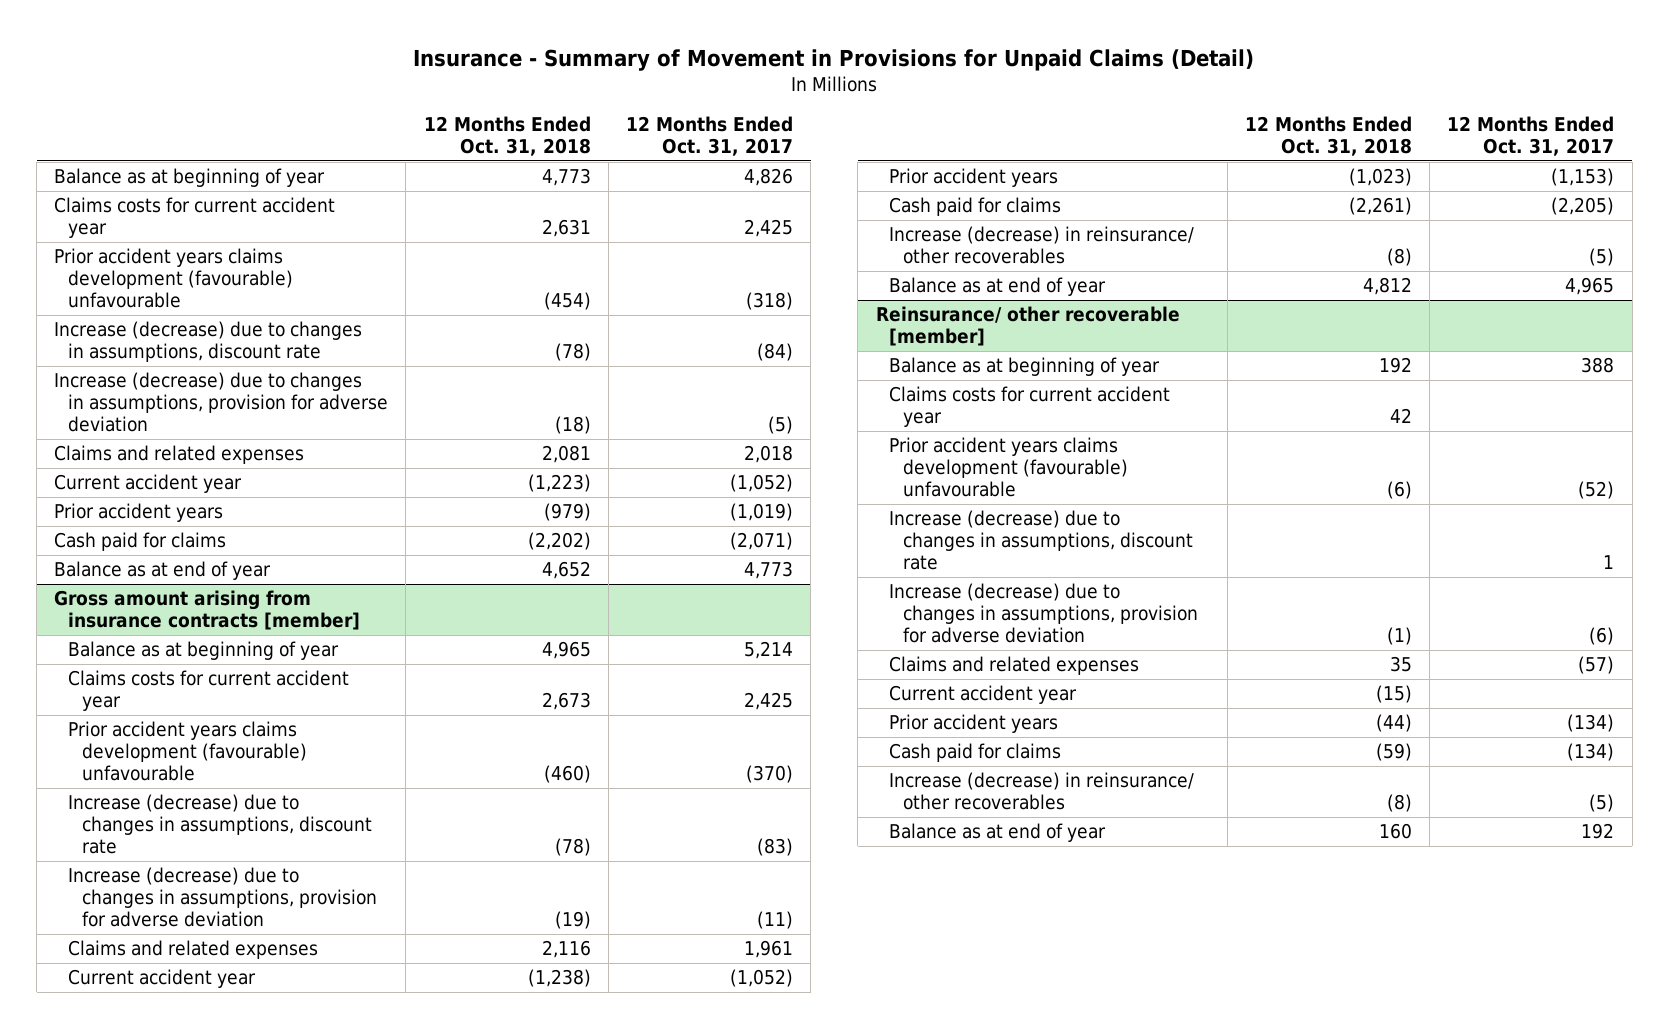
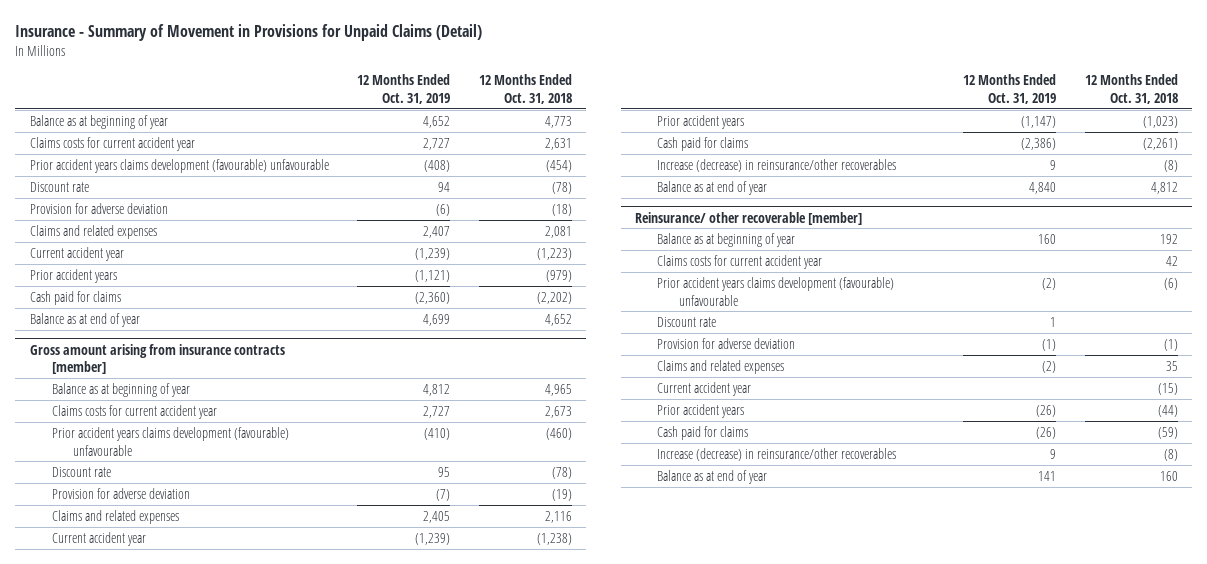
- | 12 Months Ended Oct. 31, 2018 | 12 Months Ended Oct. 31, 2017
+ | 12 Months Ended Oct. 31, 2019 | 12 Months Ended Oct. 31, 2018
- Increase (decrease) due to changes in assumptions, discount rate | (78) | (84)
- Increase (decrease) due to changes in assumptions, provision for adverse deviation | (18) | (5)
+ Discount rate | 94 | (78)
+ Provision for adverse deviation | (6) | (18)
@ Gross amount arising from insurance contracts [member]
- Increase (decrease) due to changes in assumptions, discount rate | (78) | (83)
- Increase (decrease) due to changes in assumptions, provision for adverse deviation | (19) | (11)
+ Discount rate | 95 | (78)
+ Provision for adverse deviation | (7) | (19)
- Increase (decrease) in reinsurance/ other recoverables | (8) | (5)
+ Increase (decrease) in reinsurance/other recoverables | 9 | (8)
@ Reinsurance/ other recoverable [member]
- Increase (decrease) due to changes in assumptions, discount rate | | 1
- Increase (decrease) due to changes in assumptions, provision for adverse deviation | (1) | (6)
+ Discount rate | 1 |
+ Provision for adverse deviation | (1) | (1)
- Increase (decrease) in reinsurance/ other recoverables | (8) | (5)
+ Increase (decrease) in reinsurance/other recoverables | 9 | (8)

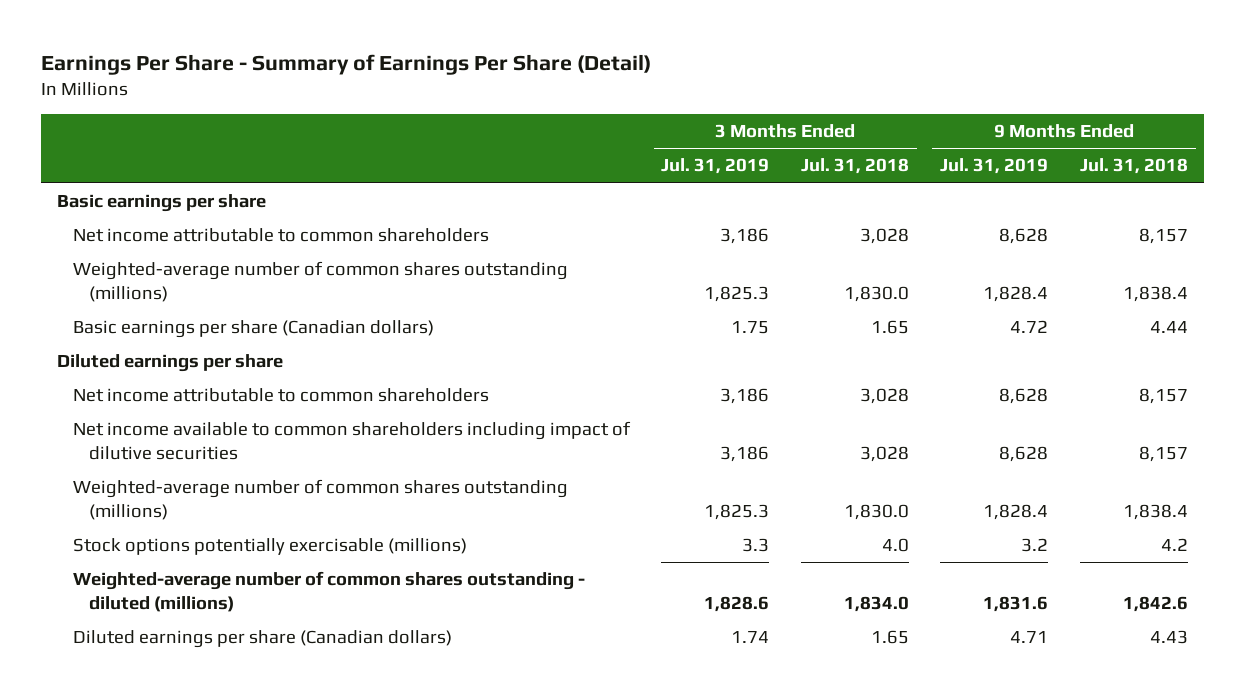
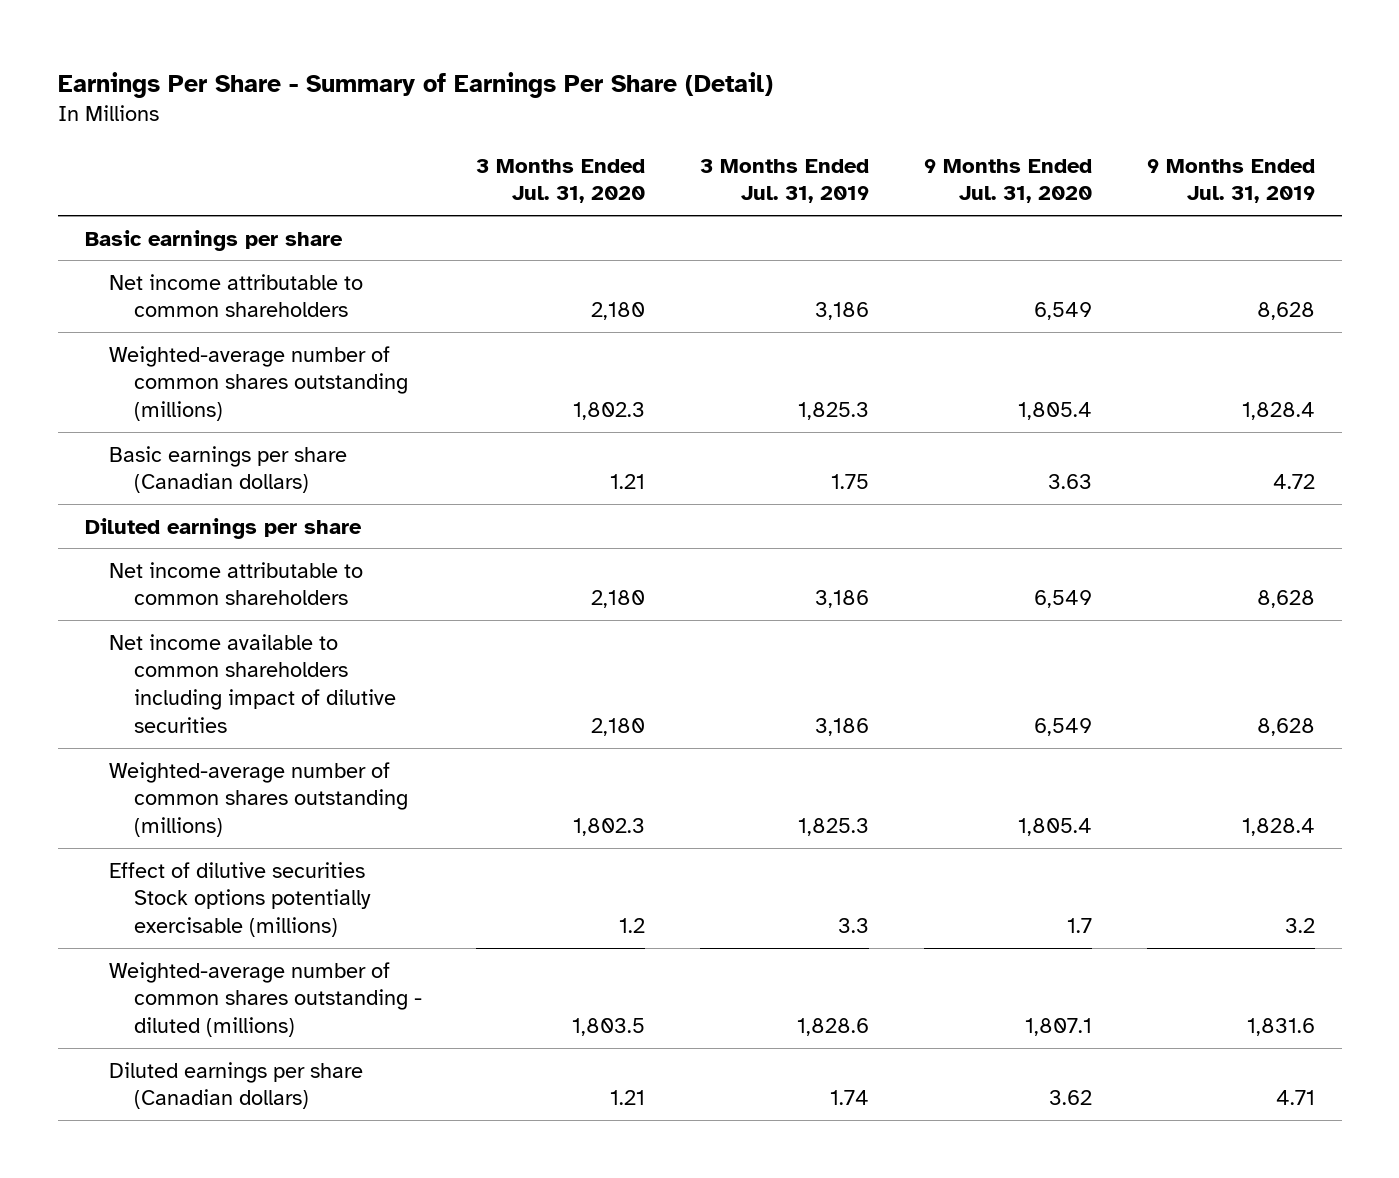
- | 3 Months Ended Jul. 31, 2019 | 3 Months Ended Jul. 31, 2018 | 9 Months Ended Jul. 31, 2019 | 9 Months Ended Jul. 31, 2018
+ | 3 Months Ended Jul. 31, 2020 | 3 Months Ended Jul. 31, 2019 | 9 Months Ended Jul. 31, 2020 | 9 Months Ended Jul. 31, 2019
- Stock options potentially exercisable (millions) | 3.3 | 4.0 | 3.2 | 4.2
+ Effect of dilutive securities Stock options potentially exercisable (millions) | 1.2 | 3.3 | 1.7 | 3.2

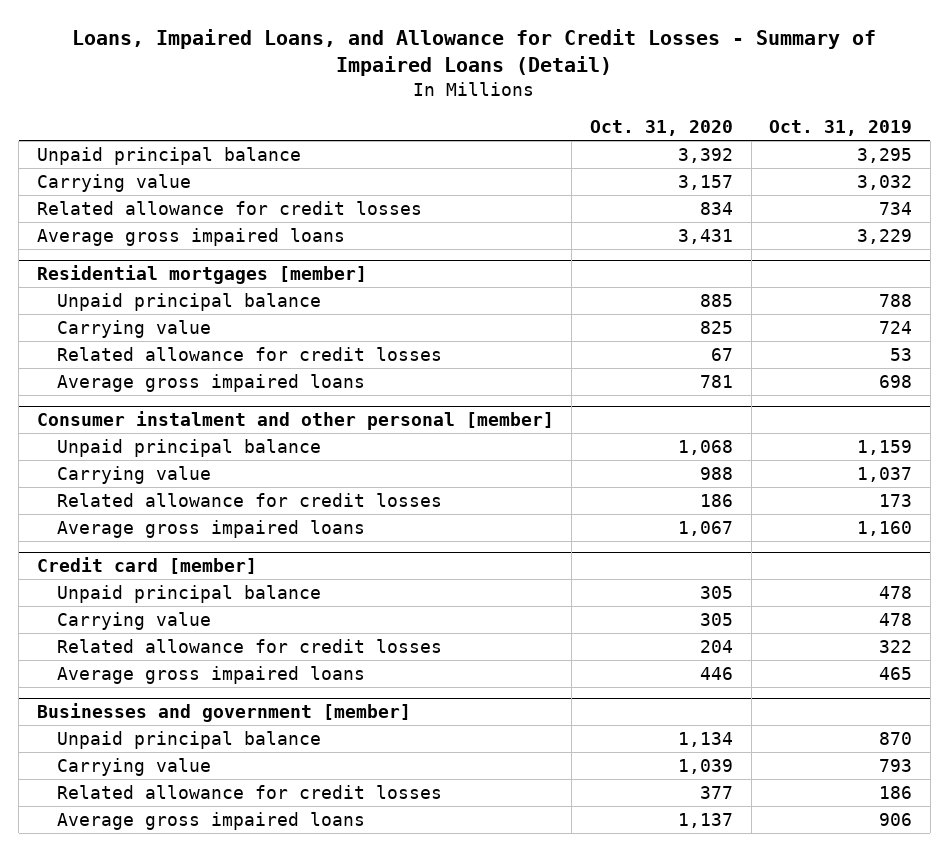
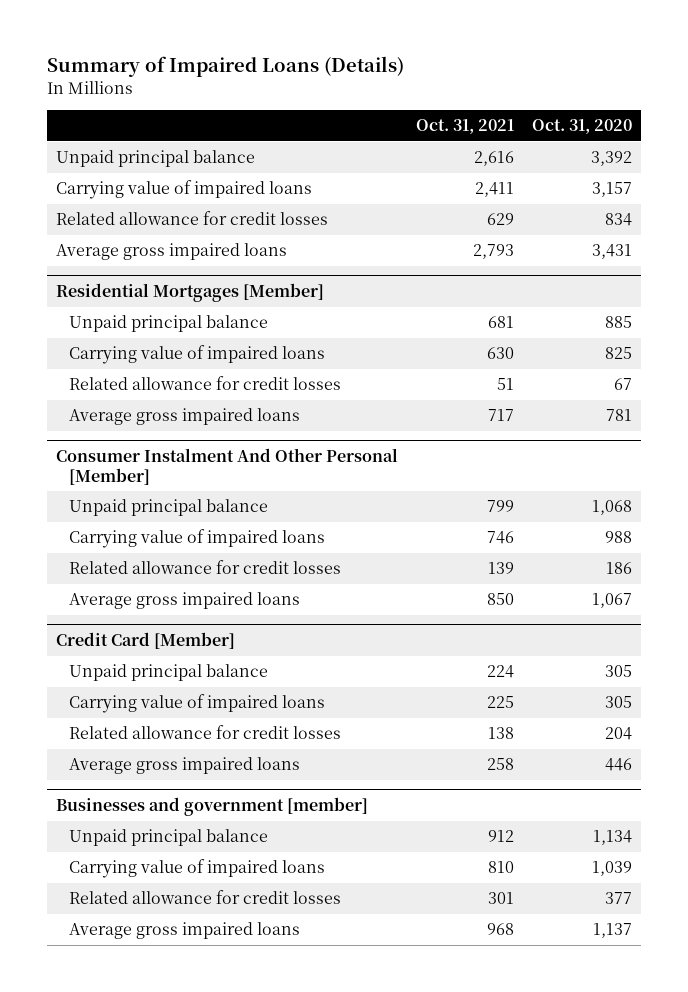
- Loans, Impaired Loans, and Allowance for Credit Losses - Summary of Impaired Loans (Detail)
+ Summary of Impaired Loans (Details)
- | Oct. 31, 2020 | Oct. 31, 2019
+ | Oct. 31, 2021 | Oct. 31, 2020
- Carrying value | 3,157 | 3,032
+ Carrying value of impaired loans | 2,411 | 3,157
- Residential mortgages [member]
+ Residential Mortgages [Member]
- Carrying value | 825 | 724
+ Carrying value of impaired loans | 630 | 825
- Consumer instalment and other personal [member]
+ Consumer Instalment And Other Personal [Member]
- Carrying value | 988 | 1,037
+ Carrying value of impaired loans | 746 | 988
- Credit card [member]
+ Credit Card [Member]
- Carrying value | 305 | 478
+ Carrying value of impaired loans | 225 | 305
@ Businesses and government [member]
- Carrying value | 1,039 | 793
+ Carrying value of impaired loans | 810 | 1,039

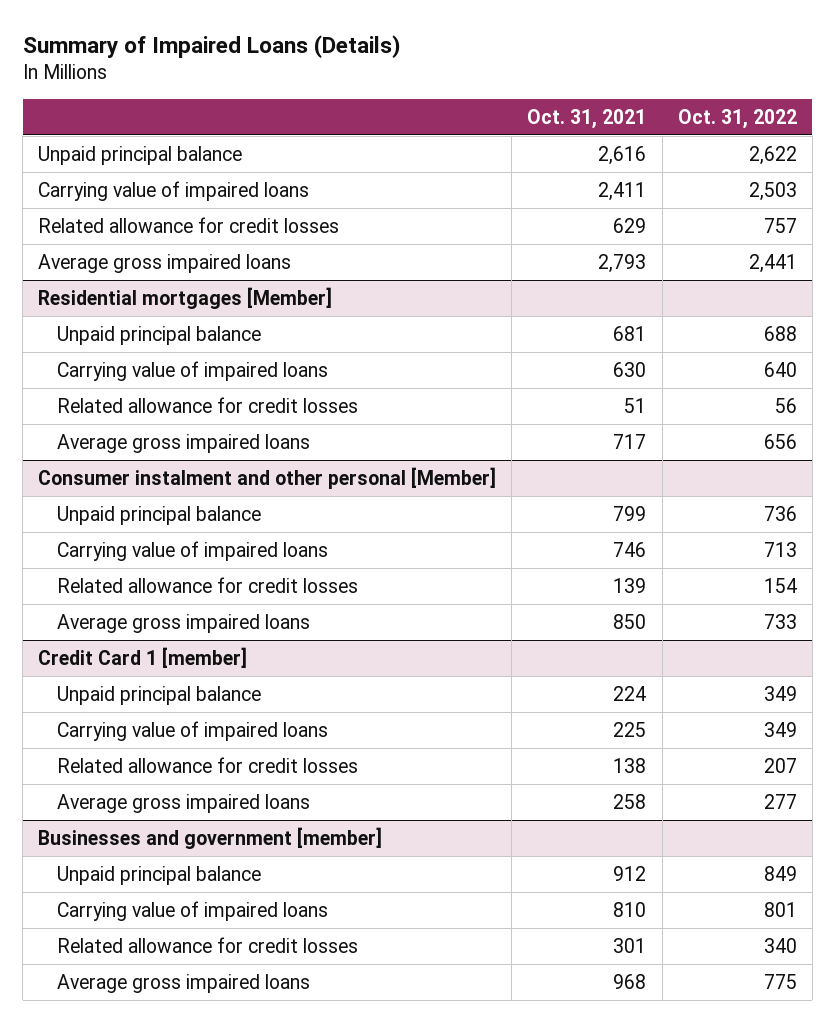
- | Oct. 31, 2021 | Oct. 31, 2020
+ | Oct. 31, 2021 | Oct. 31, 2022
- Residential Mortgages [Member]
+ Residential mortgages [Member]
- Consumer Instalment And Other Personal [Member]
+ Consumer instalment and other personal [Member]
- Credit Card [Member]
+ Credit Card 1 [member]

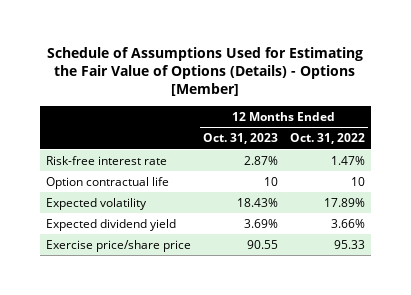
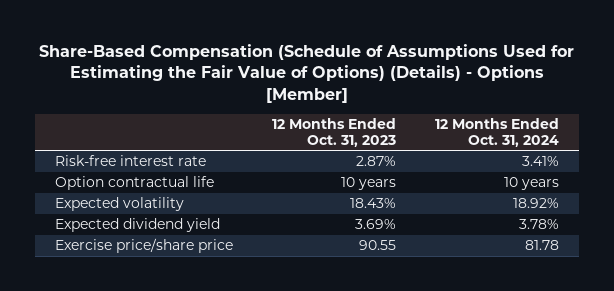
- Schedule of Assumptions Used for Estimating the Fair Value of Options (Details) - Options [Member]
+ Share-Based Compensation (Schedule of Assumptions Used for Estimating the Fair Value of Options) (Details) - Options [Member]
- | 12 Months Ended Oct. 31, 2023 | 12 Months Ended Oct. 31, 2022
+ | 12 Months Ended Oct. 31, 2023 | 12 Months Ended Oct. 31, 2024
- Option contractual life | 10 | 10
+ Option contractual life | 10 years | 10 years

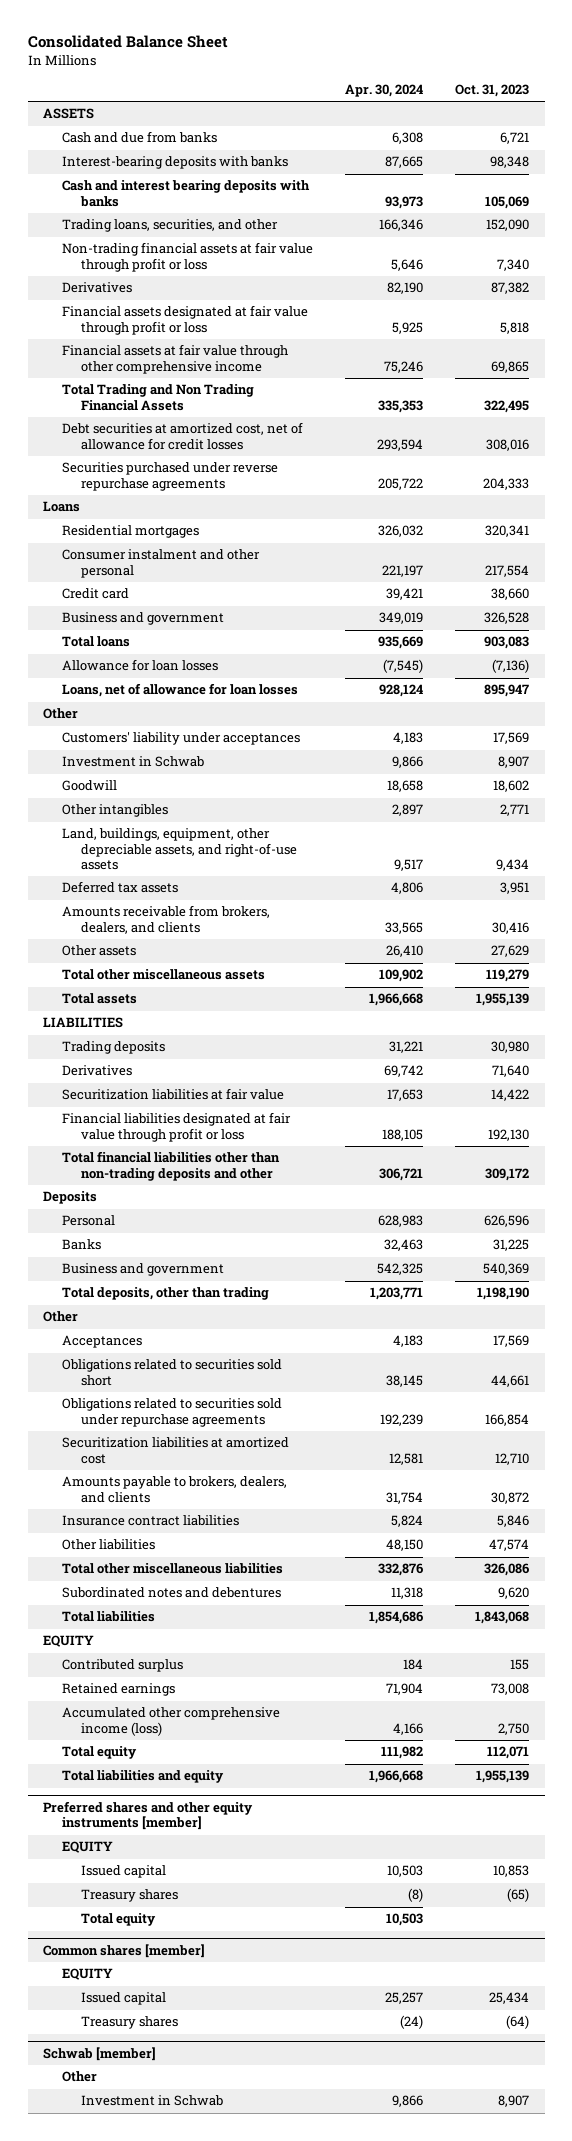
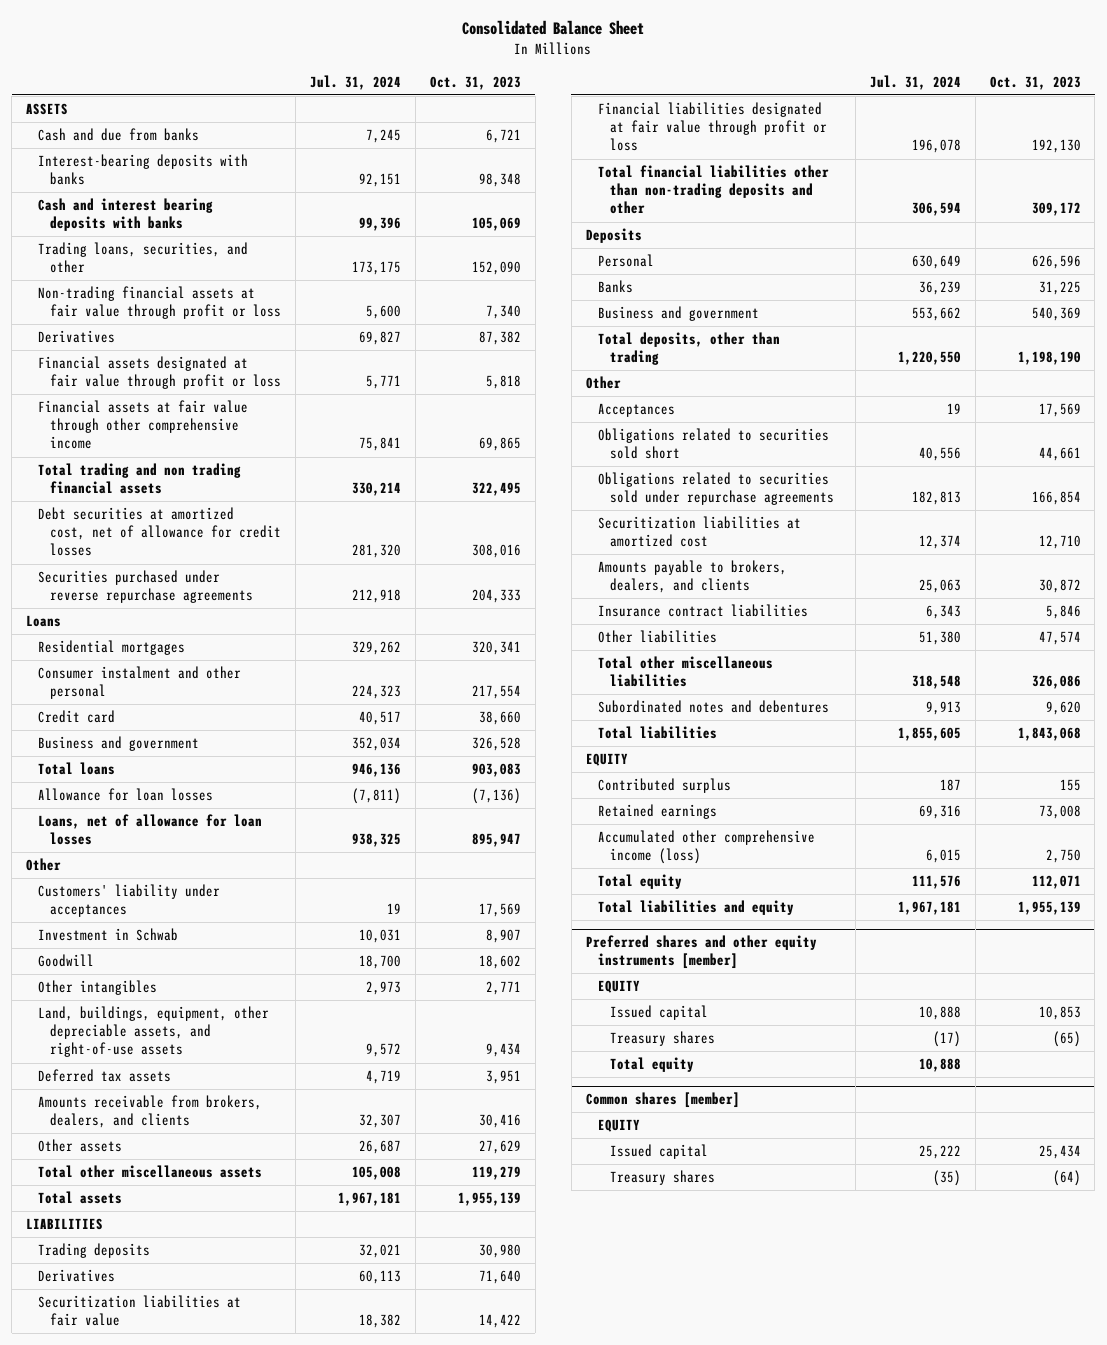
- | Apr. 30, 2024 | Oct. 31, 2023
+ | Jul. 31, 2024 | Oct. 31, 2023
- Total Trading and Non Trading Financial Assets | 335,353 | 322,495
+ Total trading and non trading financial assets | 330,214 | 322,495
- Schwab [member]
- Other
- Investment in Schwab | 9,866 | 8,907

